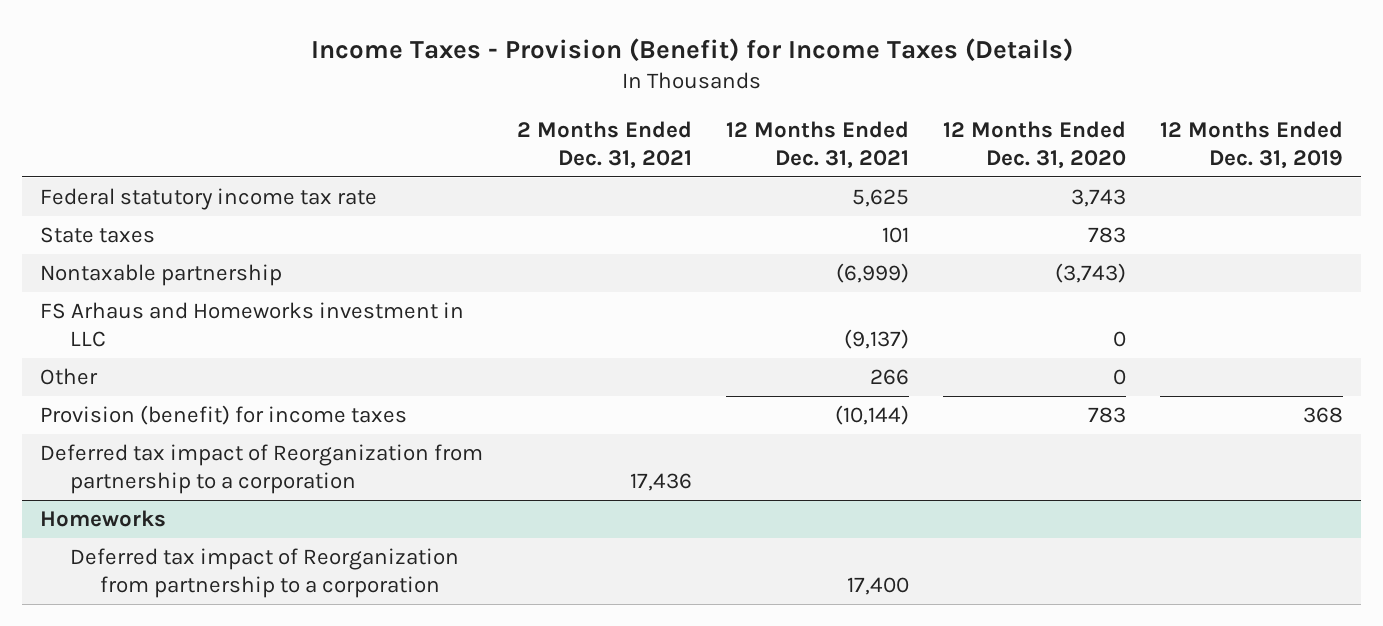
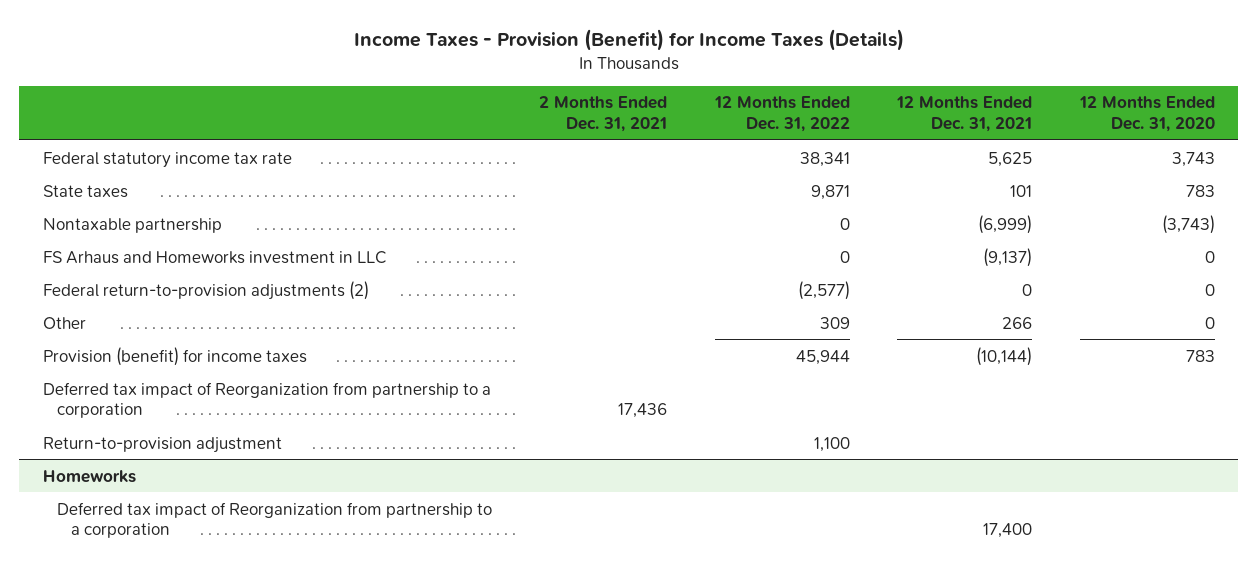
- | 2 Months Ended Dec. 31, 2021 | 12 Months Ended Dec. 31, 2021 | 12 Months Ended Dec. 31, 2020 | 12 Months Ended Dec. 31, 2019
+ | 2 Months Ended Dec. 31, 2021 | 12 Months Ended Dec. 31, 2022 | 12 Months Ended Dec. 31, 2021 | 12 Months Ended Dec. 31, 2020
+ Federal return-to-provision adjustments (2) | | (2,577) | 0 | 0
+ Return-to-provision adjustment | | 1,100 | |

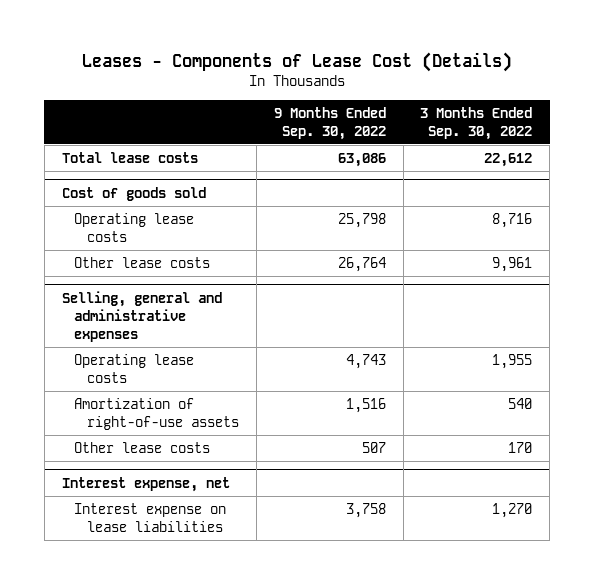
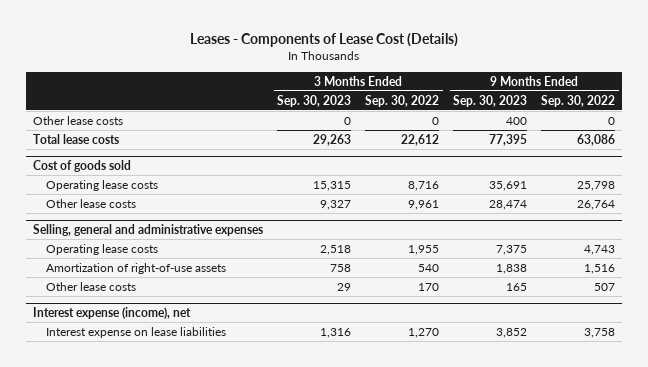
- | 9 Months Ended Sep. 30, 2022 | 3 Months Ended Sep. 30, 2022
+ | 3 Months Ended Sep. 30, 2023 | 3 Months Ended Sep. 30, 2022 | 9 Months Ended Sep. 30, 2023 | 9 Months Ended Sep. 30, 2022
+ Other lease costs | 0 | 0 | 400 | 0
- Interest expense, net
+ Interest expense (income), net

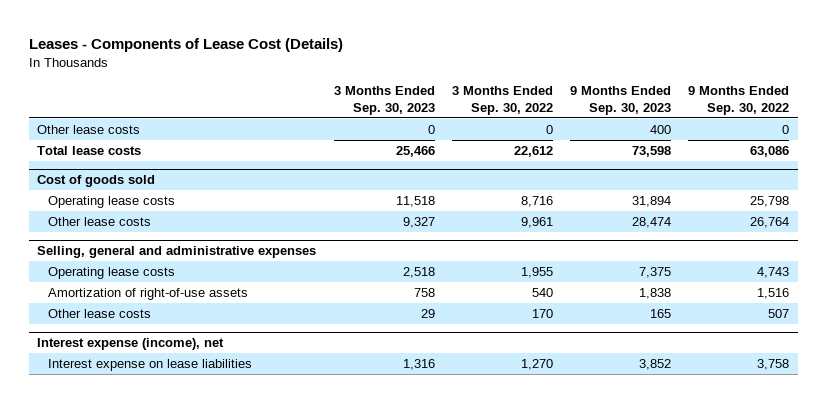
- Total lease costs | 29,263 | 22,612 | 77,395 | 63,086
+ Total lease costs | 25,466 | 22,612 | 73,598 | 63,086
@ Cost of goods sold
- Operating lease costs | 15,315 | 8,716 | 35,691 | 25,798
+ Operating lease costs | 11,518 | 8,716 | 31,894 | 25,798

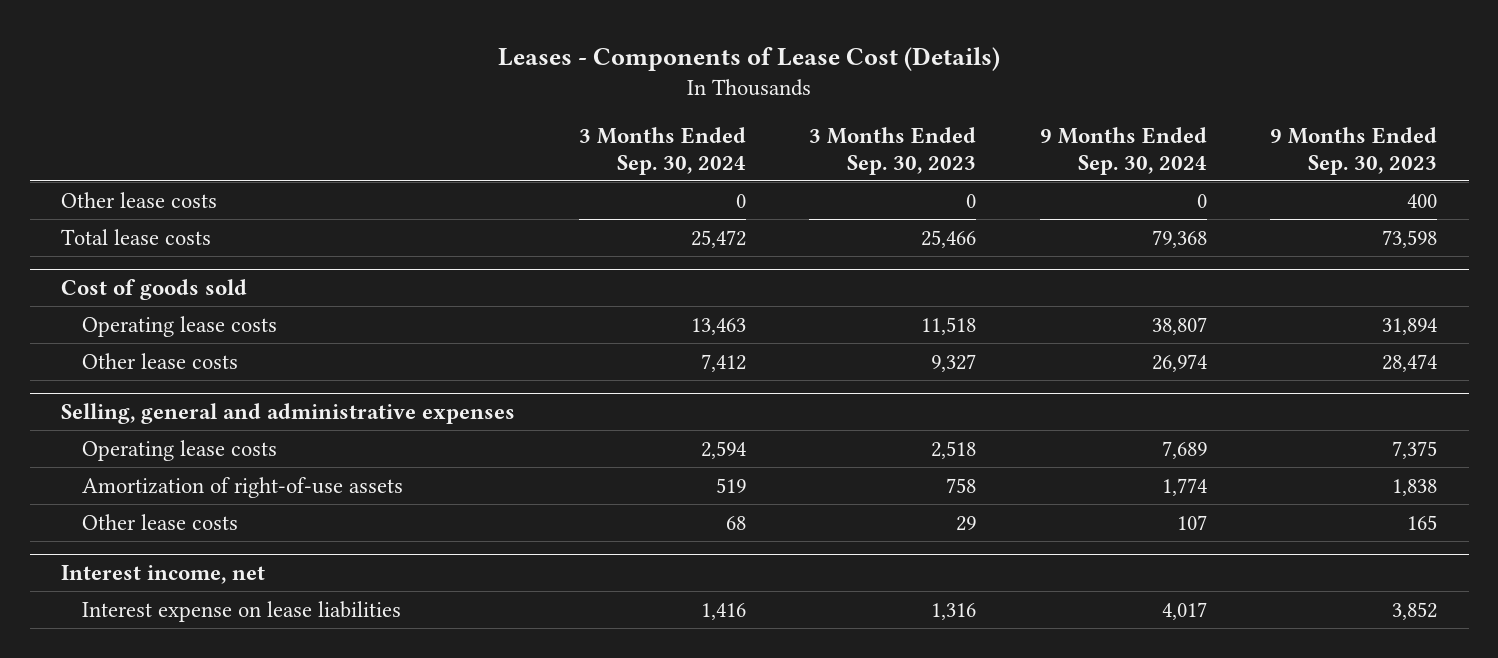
- | 3 Months Ended Sep. 30, 2023 | 3 Months Ended Sep. 30, 2022 | 9 Months Ended Sep. 30, 2023 | 9 Months Ended Sep. 30, 2022
+ | 3 Months Ended Sep. 30, 2024 | 3 Months Ended Sep. 30, 2023 | 9 Months Ended Sep. 30, 2024 | 9 Months Ended Sep. 30, 2023
- Interest expense (income), net
+ Interest income, net

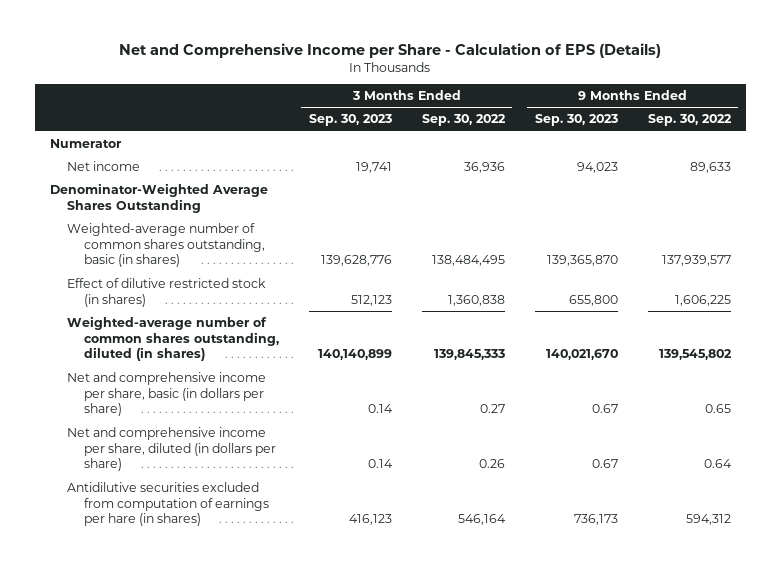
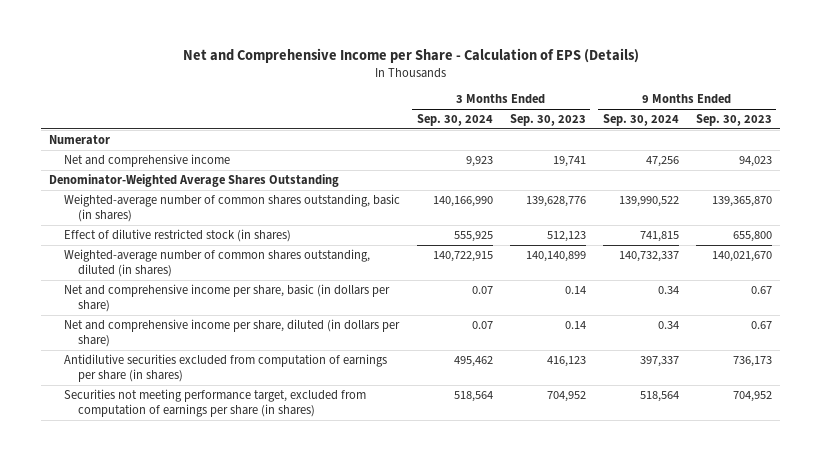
- | 3 Months Ended Sep. 30, 2023 | 3 Months Ended Sep. 30, 2022 | 9 Months Ended Sep. 30, 2023 | 9 Months Ended Sep. 30, 2022
+ | 3 Months Ended Sep. 30, 2024 | 3 Months Ended Sep. 30, 2023 | 9 Months Ended Sep. 30, 2024 | 9 Months Ended Sep. 30, 2023
- Net income | 19,741 | 36,936 | 94,023 | 89,633
+ Net and comprehensive income | 9,923 | 19,741 | 47,256 | 94,023
- Antidilutive securities excluded from computation of earnings per hare (in shares) | 416,123 | 546,164 | 736,173 | 594,312
+ Antidilutive securities excluded from computation of earnings per share (in shares) | 495,462 | 416,123 | 397,337 | 736,173
+ Securities not meeting performance target, excluded from computation of earnings per share (in shares) | 518,564 | 704,952 | 518,564 | 704,952

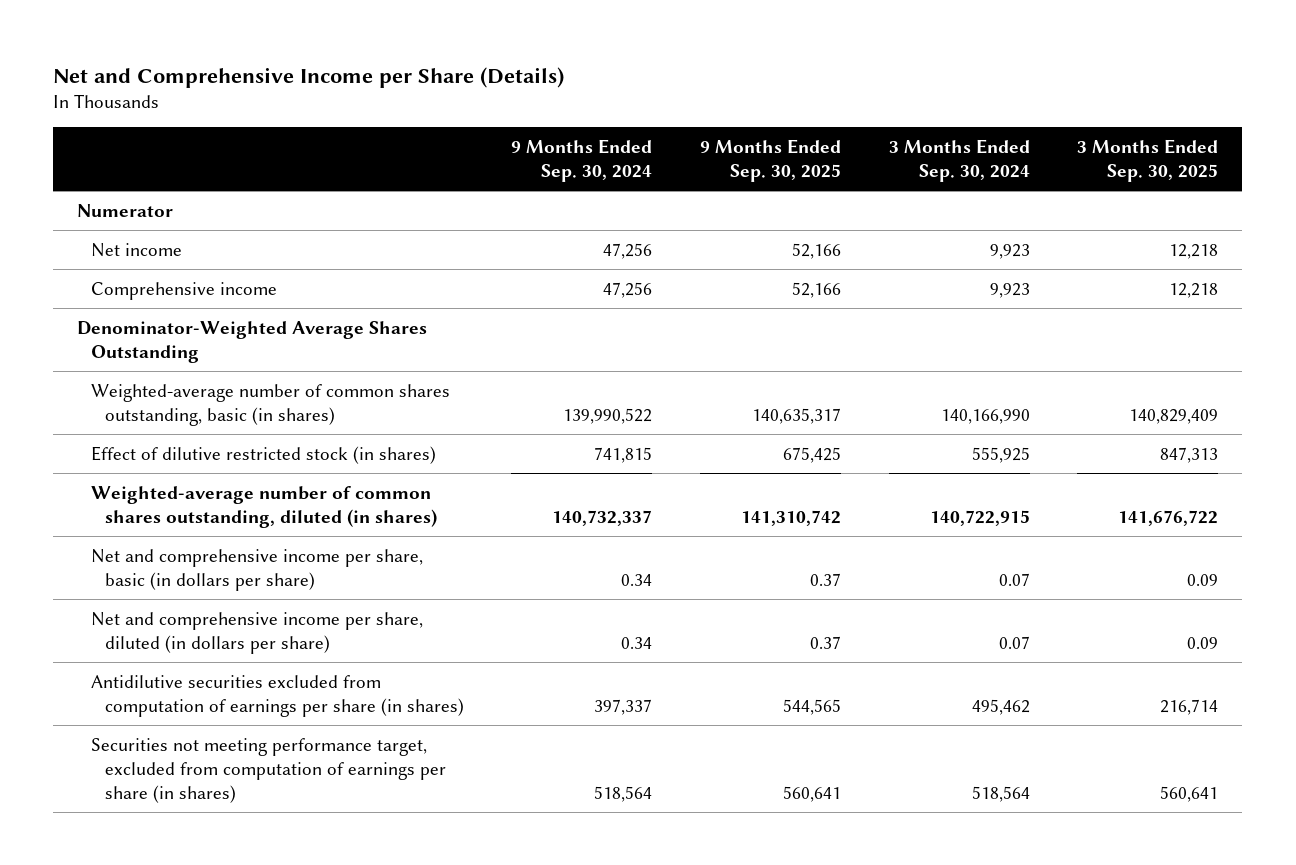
- Net and Comprehensive Income per Share - Calculation of EPS (Details)
+ Net and Comprehensive Income per Share (Details)
- | 3 Months Ended Sep. 30, 2024 | 3 Months Ended Sep. 30, 2023 | 9 Months Ended Sep. 30, 2024 | 9 Months Ended Sep. 30, 2023
+ | 9 Months Ended Sep. 30, 2024 | 9 Months Ended Sep. 30, 2025 | 3 Months Ended Sep. 30, 2024 | 3 Months Ended Sep. 30, 2025
- Net and comprehensive income | 9,923 | 19,741 | 47,256 | 94,023
+ Net income | 47,256 | 52,166 | 9,923 | 12,218
+ Comprehensive income | 47,256 | 52,166 | 9,923 | 12,218

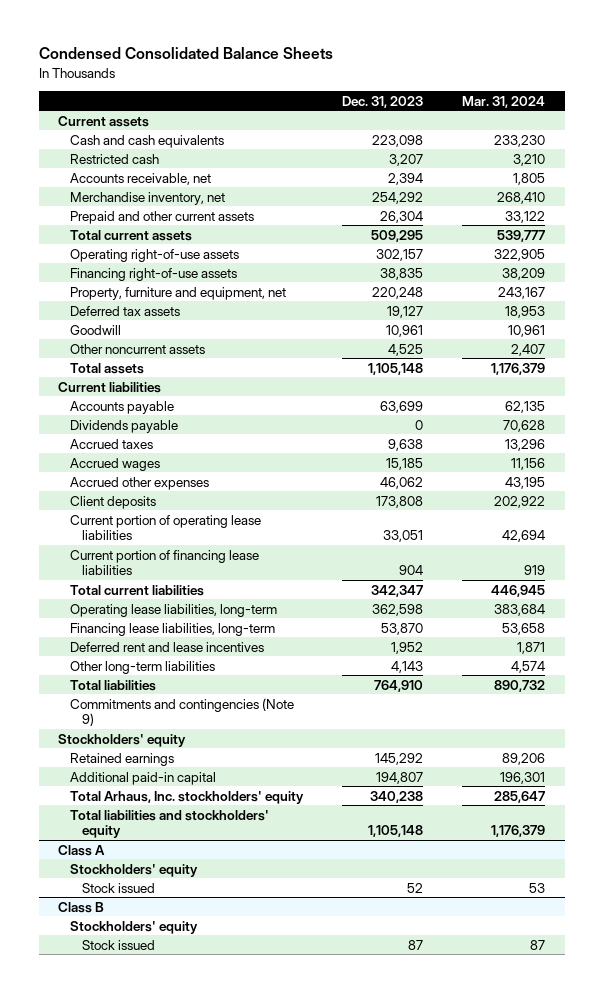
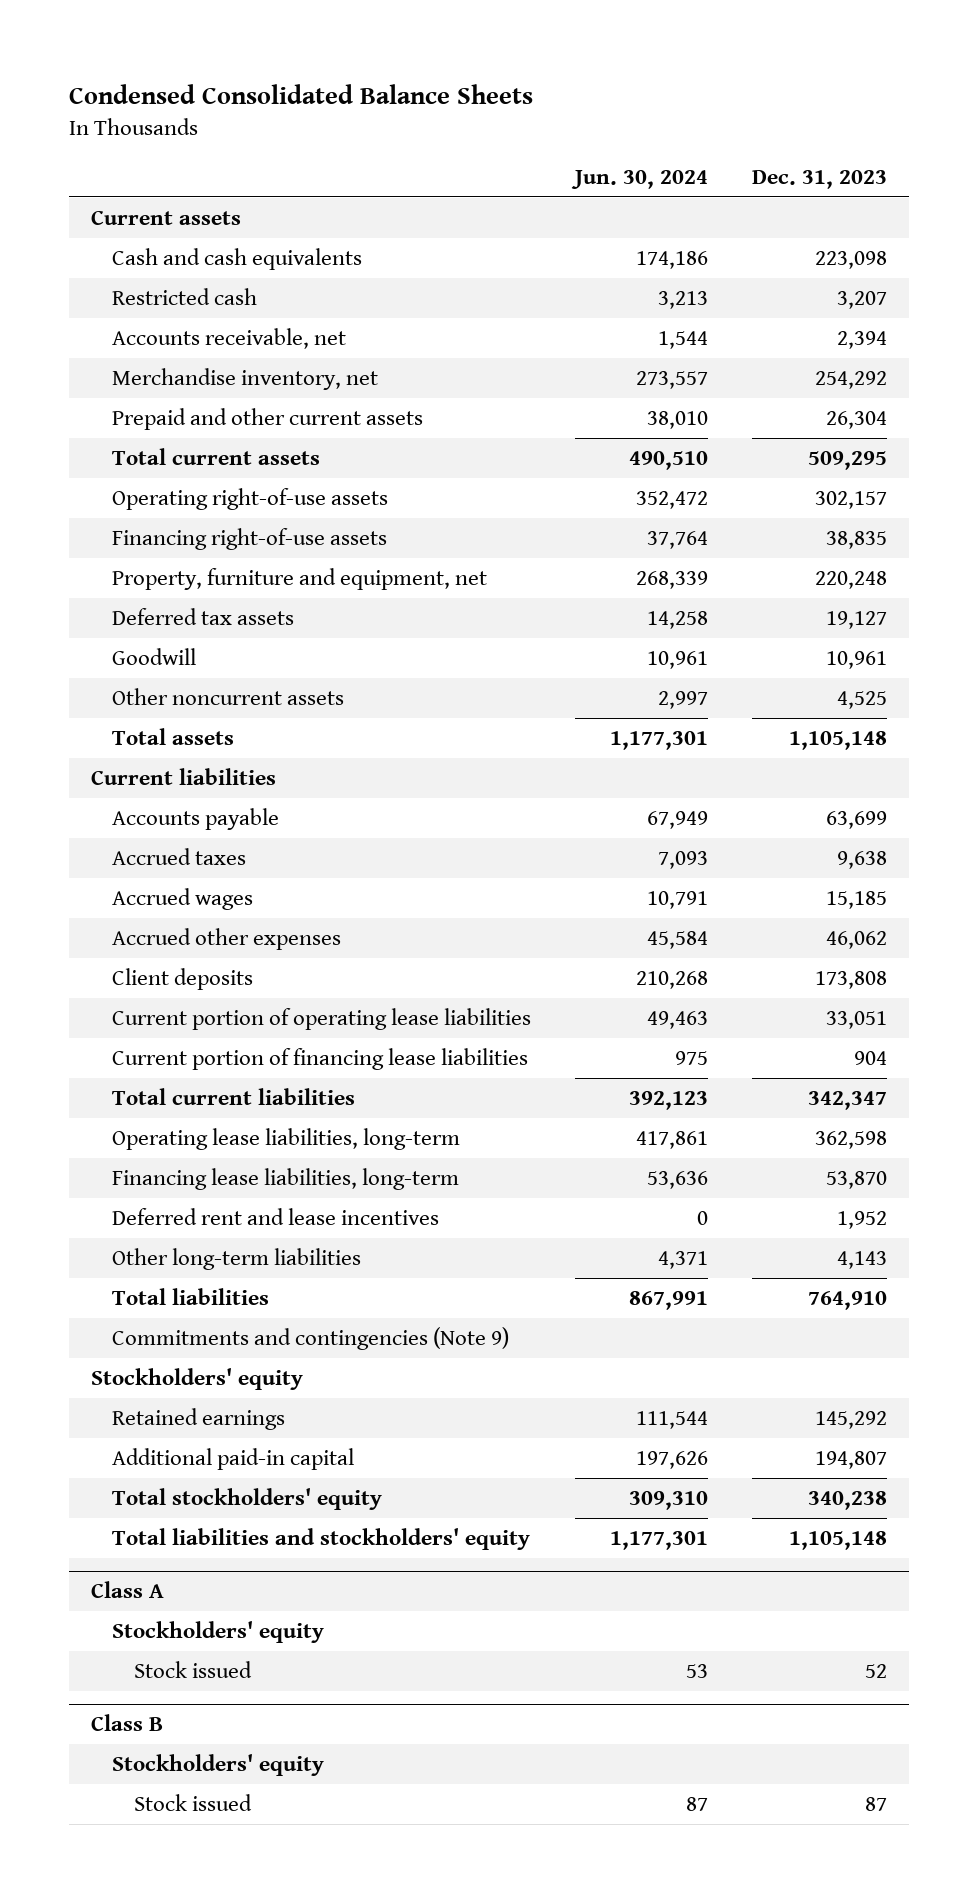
- | Dec. 31, 2023 | Mar. 31, 2024
+ | Jun. 30, 2024 | Dec. 31, 2023
- Dividends payable | 0 | 70,628
- Total Arhaus, Inc. stockholders' equity | 340,238 | 285,647
+ Total stockholders' equity | 309,310 | 340,238

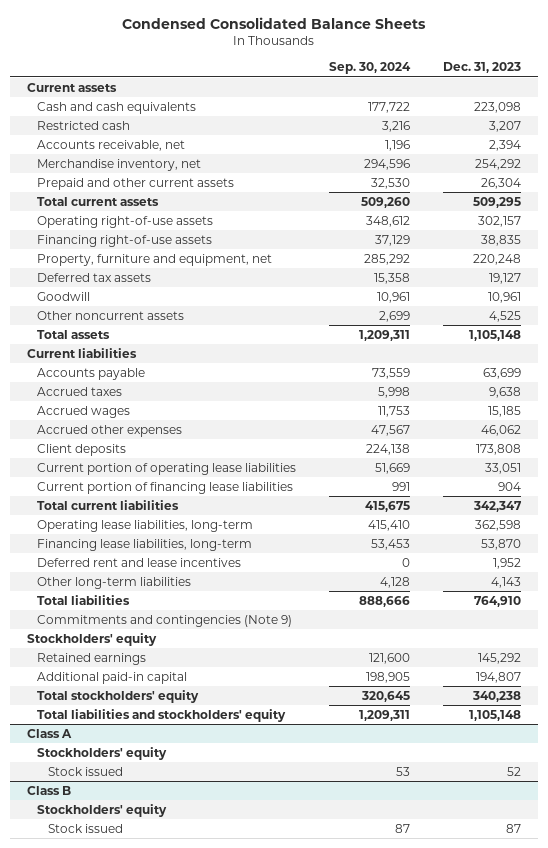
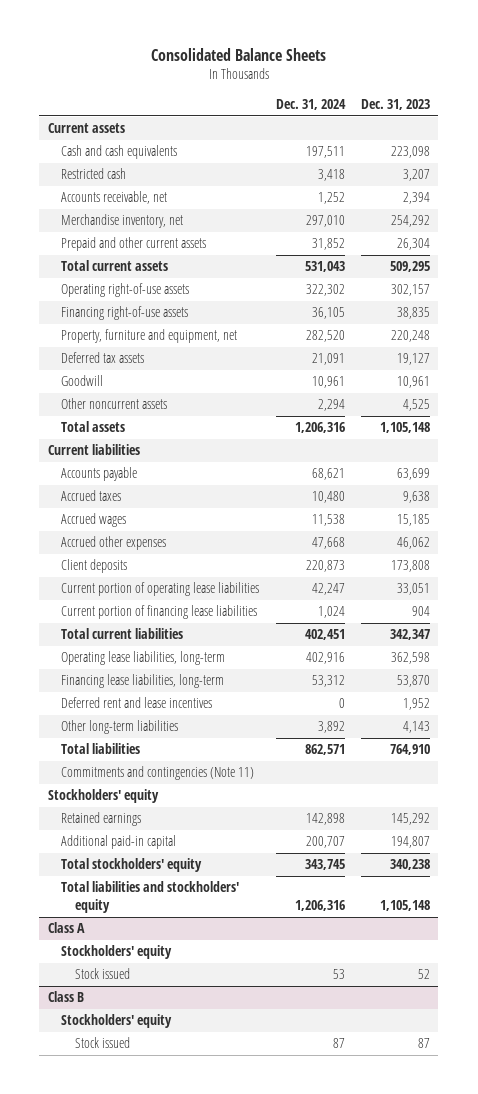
- Condensed Consolidated Balance Sheets
+ Consolidated Balance Sheets
- | Sep. 30, 2024 | Dec. 31, 2023
+ | Dec. 31, 2024 | Dec. 31, 2023
- Commitments and contingencies (Note 9)
+ Commitments and contingencies (Note 11)

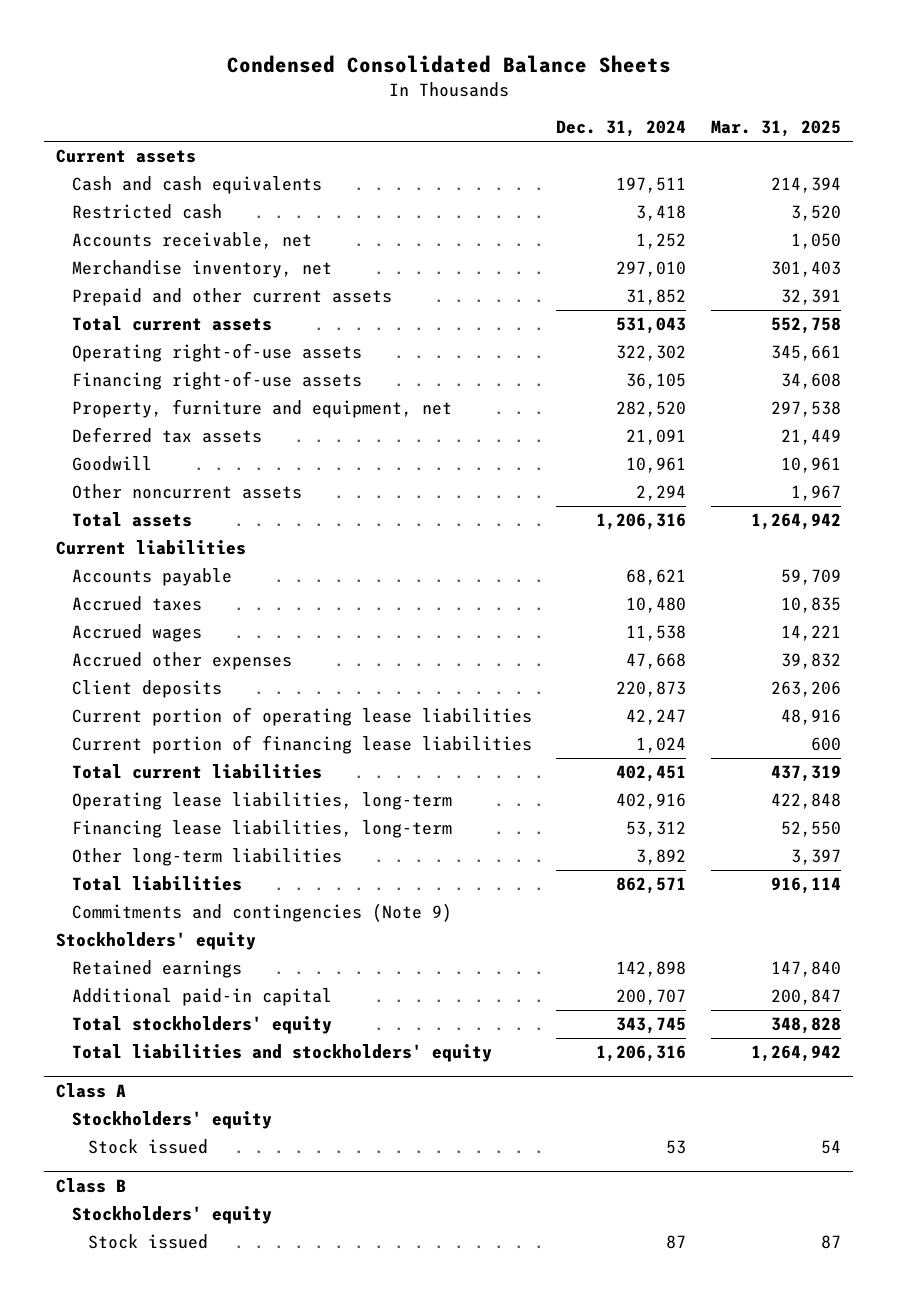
- Consolidated Balance Sheets
+ Condensed Consolidated Balance Sheets
- | Dec. 31, 2024 | Dec. 31, 2023
+ | Dec. 31, 2024 | Mar. 31, 2025
- Deferred rent and lease incentives | 0 | 1,952
- Commitments and contingencies (Note 11)
+ Commitments and contingencies (Note 9)

